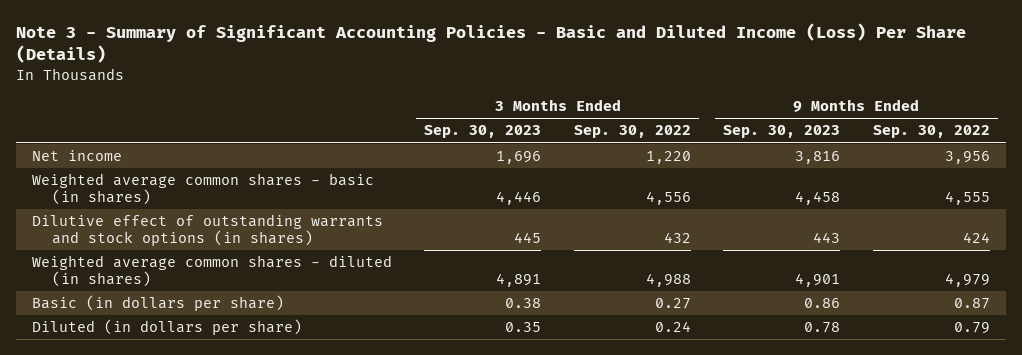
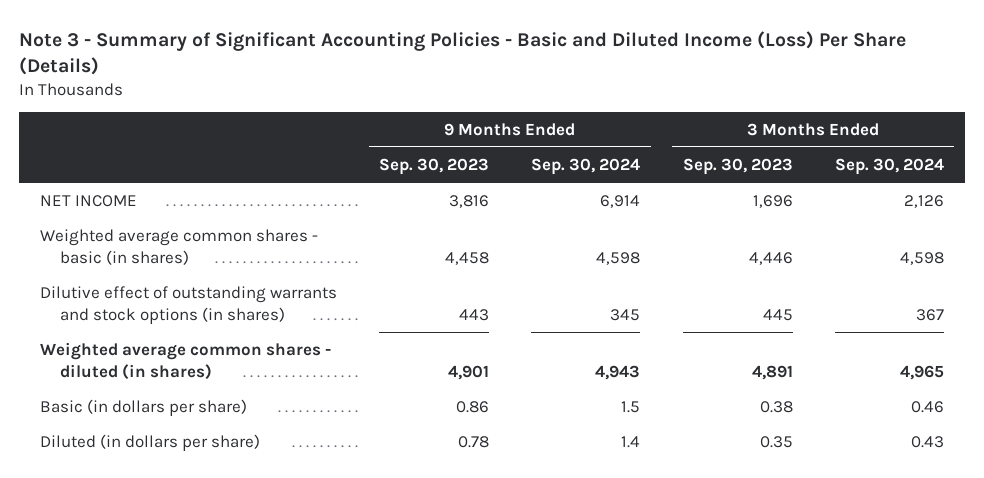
- | 3 Months Ended Sep. 30, 2023 | 3 Months Ended Sep. 30, 2022 | 9 Months Ended Sep. 30, 2023 | 9 Months Ended Sep. 30, 2022
+ | 9 Months Ended Sep. 30, 2023 | 9 Months Ended Sep. 30, 2024 | 3 Months Ended Sep. 30, 2023 | 3 Months Ended Sep. 30, 2024
- Net income | 1,696 | 1,220 | 3,816 | 3,956
+ NET INCOME | 3,816 | 6,914 | 1,696 | 2,126

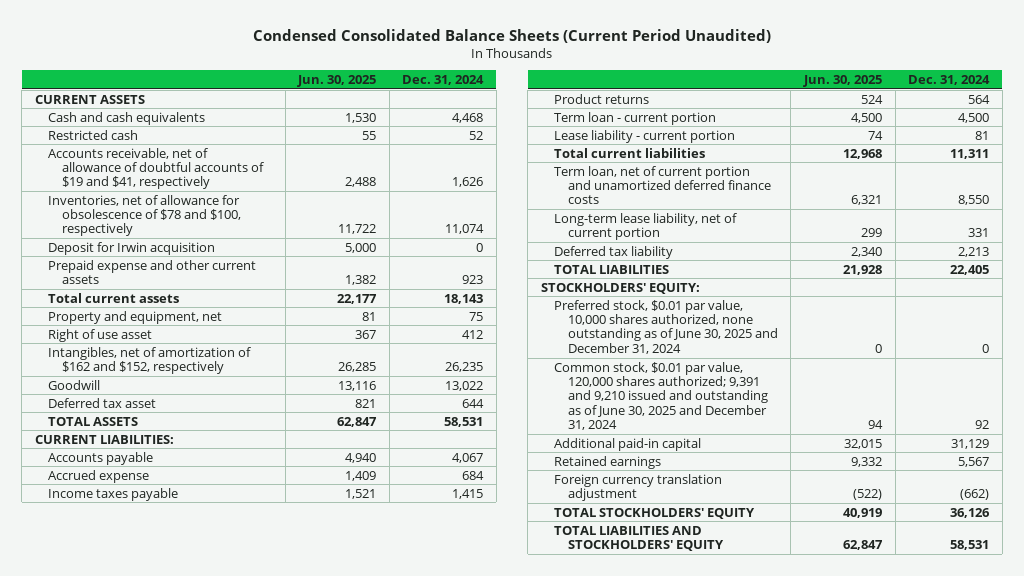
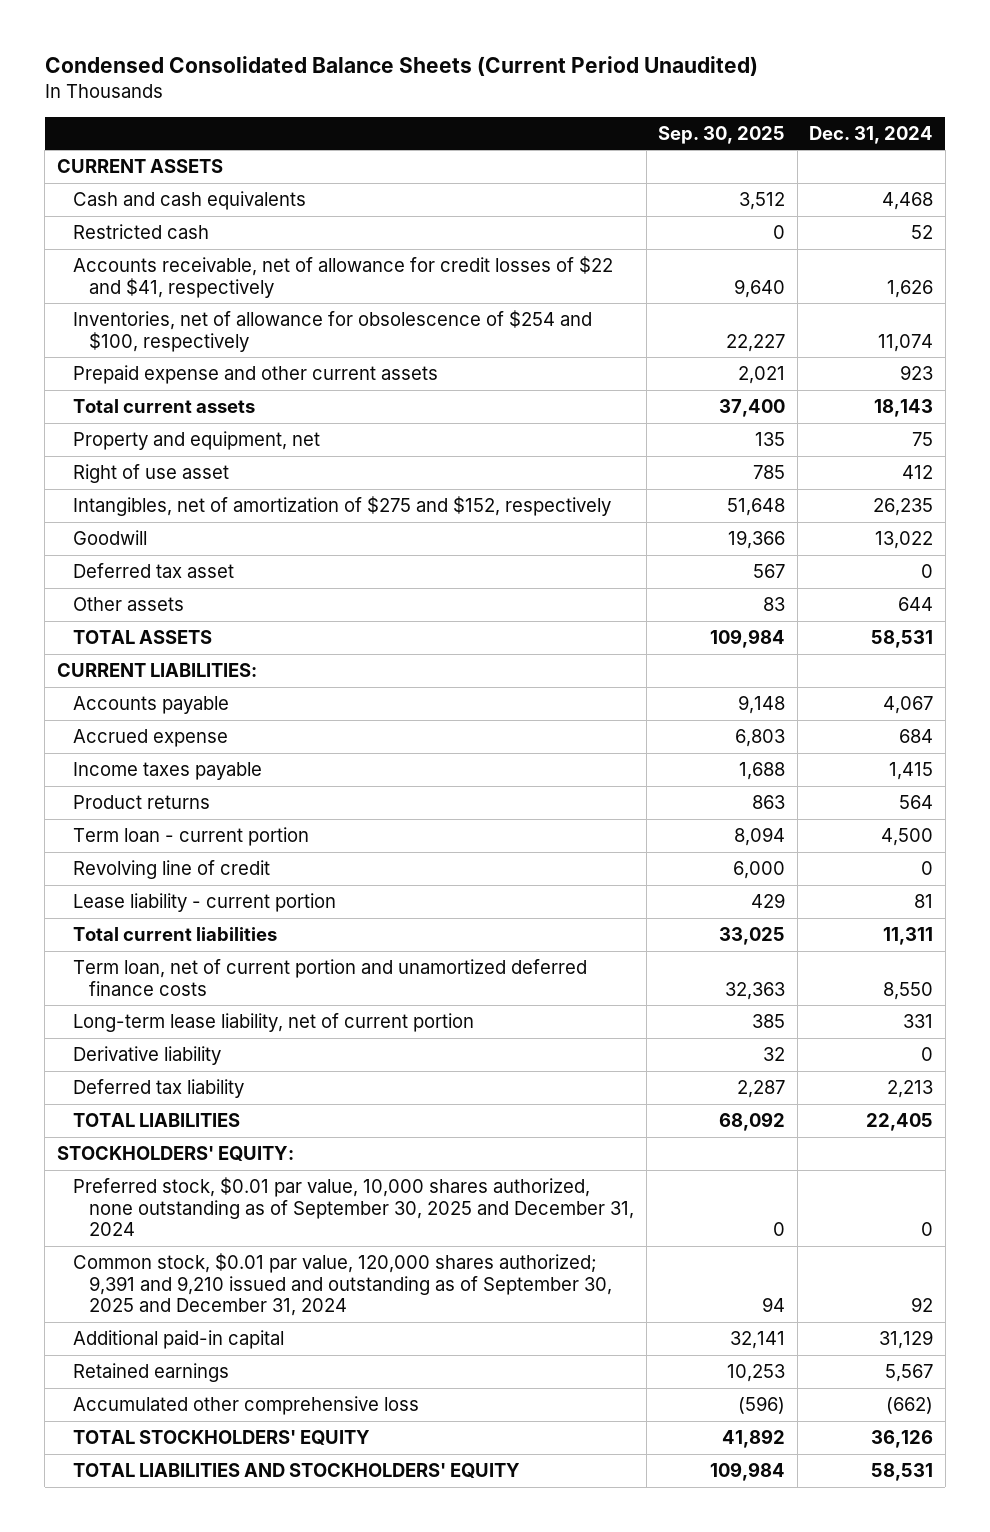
- | Jun. 30, 2025 | Dec. 31, 2024
+ | Sep. 30, 2025 | Dec. 31, 2024
- Accounts receivable, net of allowance of doubtful accounts of $19 and $41, respectively | 2,488 | 1,626
- Inventories, net of allowance for obsolescence of $78 and $100, respectively | 11,722 | 11,074
- Deposit for Irwin acquisition | 5,000 | 0
+ Accounts receivable, net of allowance for credit losses of $22 and $41, respectively | 9,640 | 1,626
+ Inventories, net of allowance for obsolescence of $254 and $100, respectively | 22,227 | 11,074
- Intangibles, net of amortization of $162 and $152, respectively | 26,285 | 26,235
+ Intangibles, net of amortization of $275 and $152, respectively | 51,648 | 26,235
- Deferred tax asset | 821 | 644
+ Deferred tax asset | 567 | 0
+ Other assets | 83 | 644
+ Revolving line of credit | 6,000 | 0
+ Derivative liability | 32 | 0
- Preferred stock, $0.01 par value, 10,000 shares authorized, none outstanding as of June 30, 2025 and December 31, 2024 | 0 | 0
- Common stock, $0.01 par value, 120,000 shares authorized; 9,391 and 9,210 issued and outstanding as of June 30, 2025 and December 31, 2024 | 94 | 92
+ Preferred stock, $0.01 par value, 10,000 shares authorized, none outstanding as of September 30, 2025 and December 31, 2024 | 0 | 0
+ Common stock, $0.01 par value, 120,000 shares authorized; 9,391 and 9,210 issued and outstanding as of September 30, 2025 and December 31, 2024 | 94 | 92
- Foreign currency translation adjustment | (522) | (662)
+ Accumulated other comprehensive loss | (596) | (662)

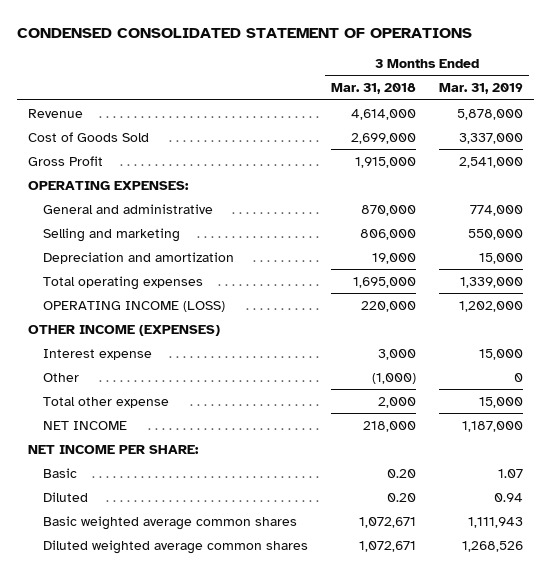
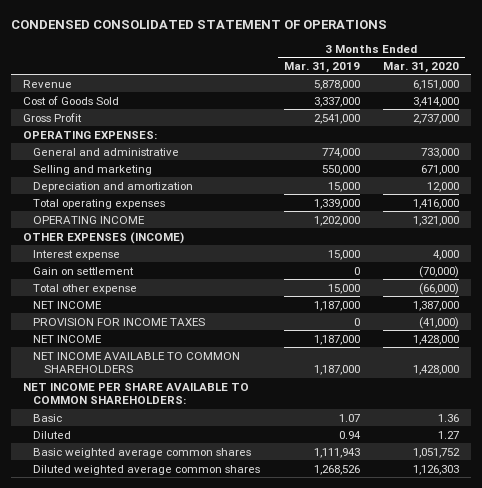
- | 3 Months Ended Mar. 31, 2018 | 3 Months Ended Mar. 31, 2019
+ | 3 Months Ended Mar. 31, 2019 | 3 Months Ended Mar. 31, 2020
- OPERATING INCOME (LOSS) | 220,000 | 1,202,000
- OTHER INCOME (EXPENSES)
+ OPERATING INCOME | 1,202,000 | 1,321,000
+ OTHER EXPENSES (INCOME)
- Other | (1,000) | 0
+ Gain on settlement | 0 | (70,000)
- NET INCOME PER SHARE:
+ PROVISION FOR INCOME TAXES | 0 | (41,000)
+ NET INCOME | 1,187,000 | 1,428,000
+ NET INCOME AVAILABLE TO COMMON SHAREHOLDERS | 1,187,000 | 1,428,000
+ NET INCOME PER SHARE AVAILABLE TO COMMON SHAREHOLDERS:

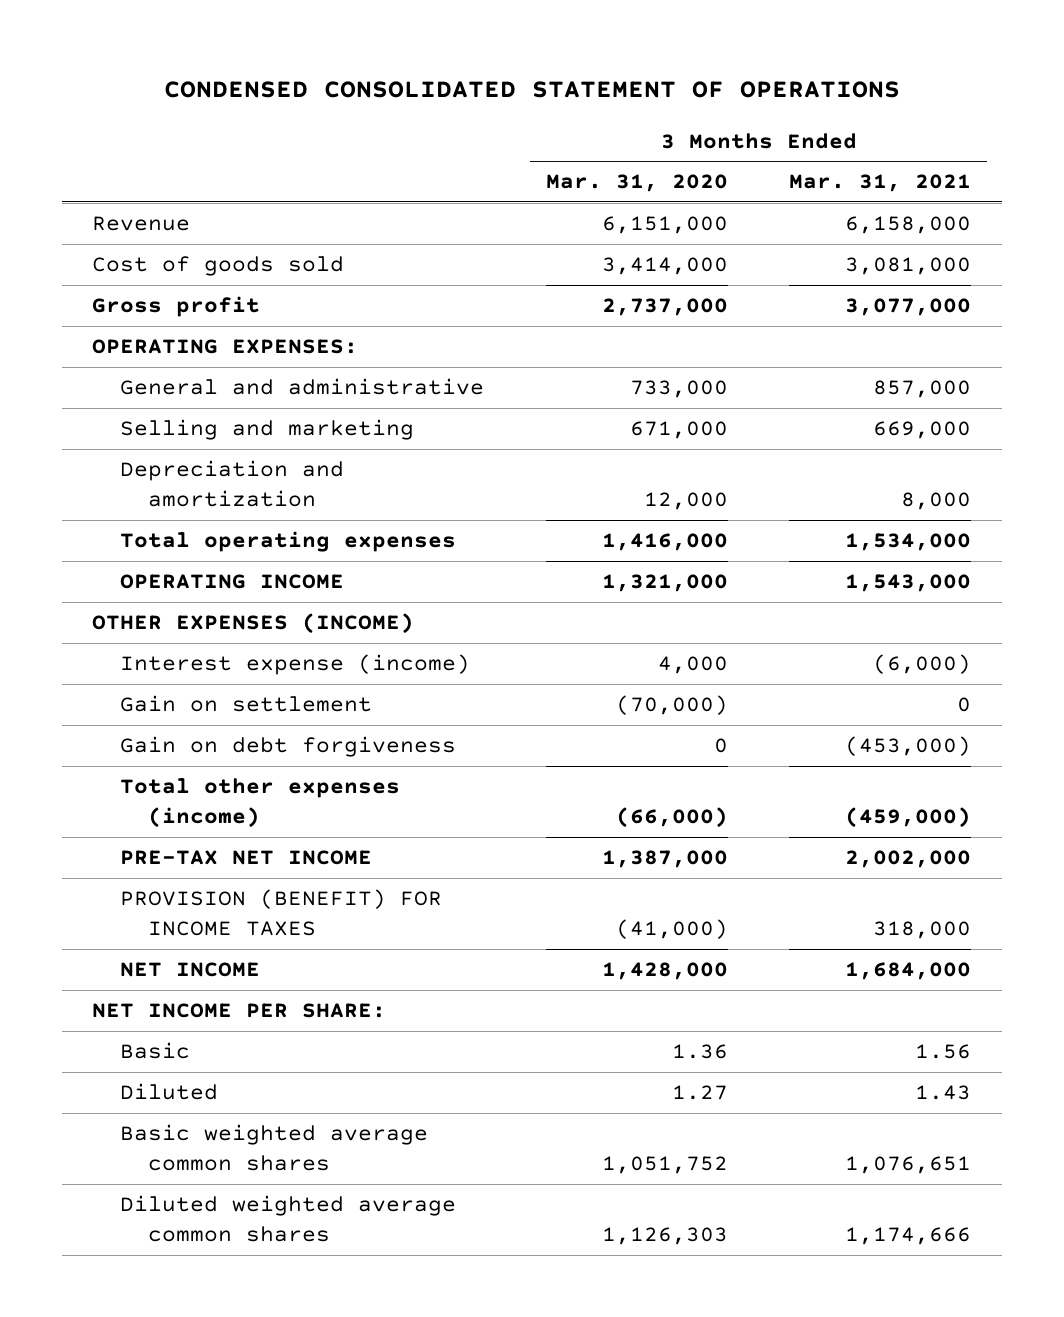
- | 3 Months Ended Mar. 31, 2019 | 3 Months Ended Mar. 31, 2020
+ | 3 Months Ended Mar. 31, 2020 | 3 Months Ended Mar. 31, 2021
- Cost of Goods Sold | 3,337,000 | 3,414,000
- Gross Profit | 2,541,000 | 2,737,000
+ Cost of goods sold | 3,414,000 | 3,081,000
+ Gross profit | 2,737,000 | 3,077,000
- Interest expense | 15,000 | 4,000
+ Interest expense (income) | 4,000 | (6,000)
- Total other expense | 15,000 | (66,000)
- NET INCOME | 1,187,000 | 1,387,000
- PROVISION FOR INCOME TAXES | 0 | (41,000)
+ Gain on debt forgiveness | 0 | (453,000)
+ Total other expenses (income) | (66,000) | (459,000)
+ PRE-TAX NET INCOME | 1,387,000 | 2,002,000
+ PROVISION (BENEFIT) FOR INCOME TAXES | (41,000) | 318,000
- NET INCOME AVAILABLE TO COMMON SHAREHOLDERS | 1,187,000 | 1,428,000
- NET INCOME PER SHARE AVAILABLE TO COMMON SHAREHOLDERS:
+ NET INCOME PER SHARE:

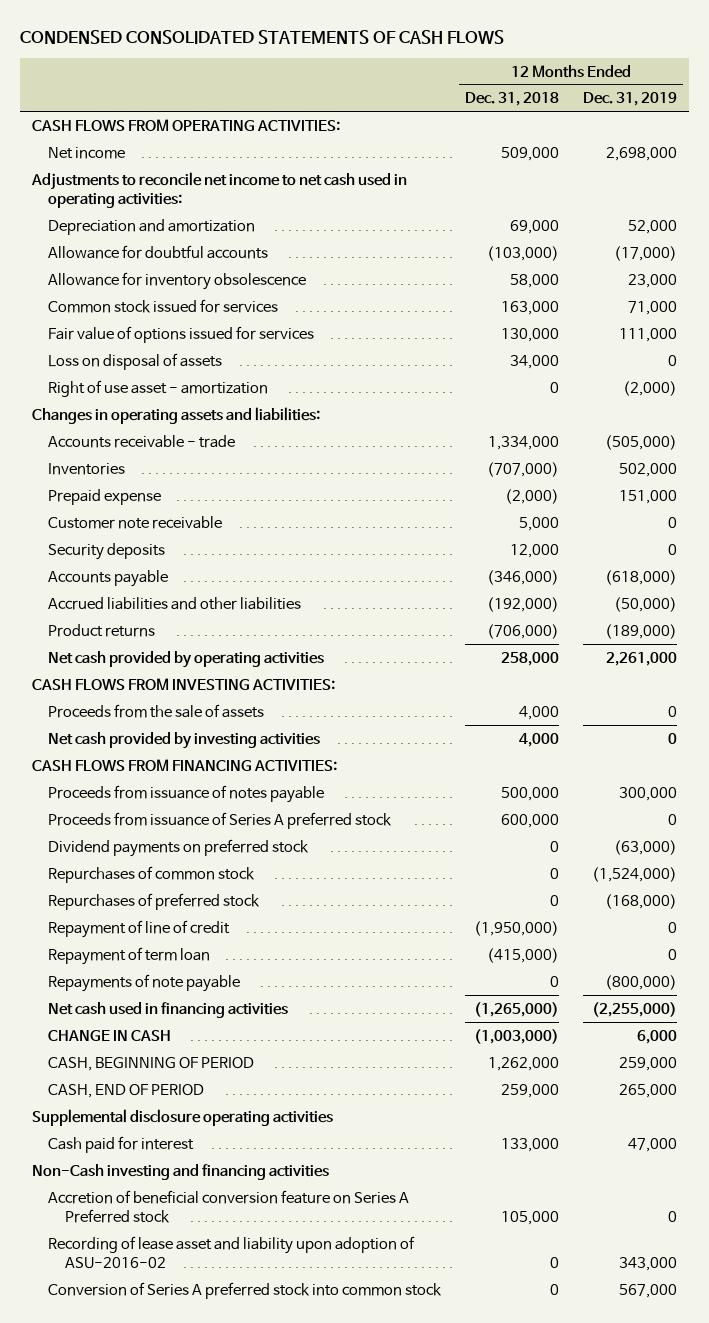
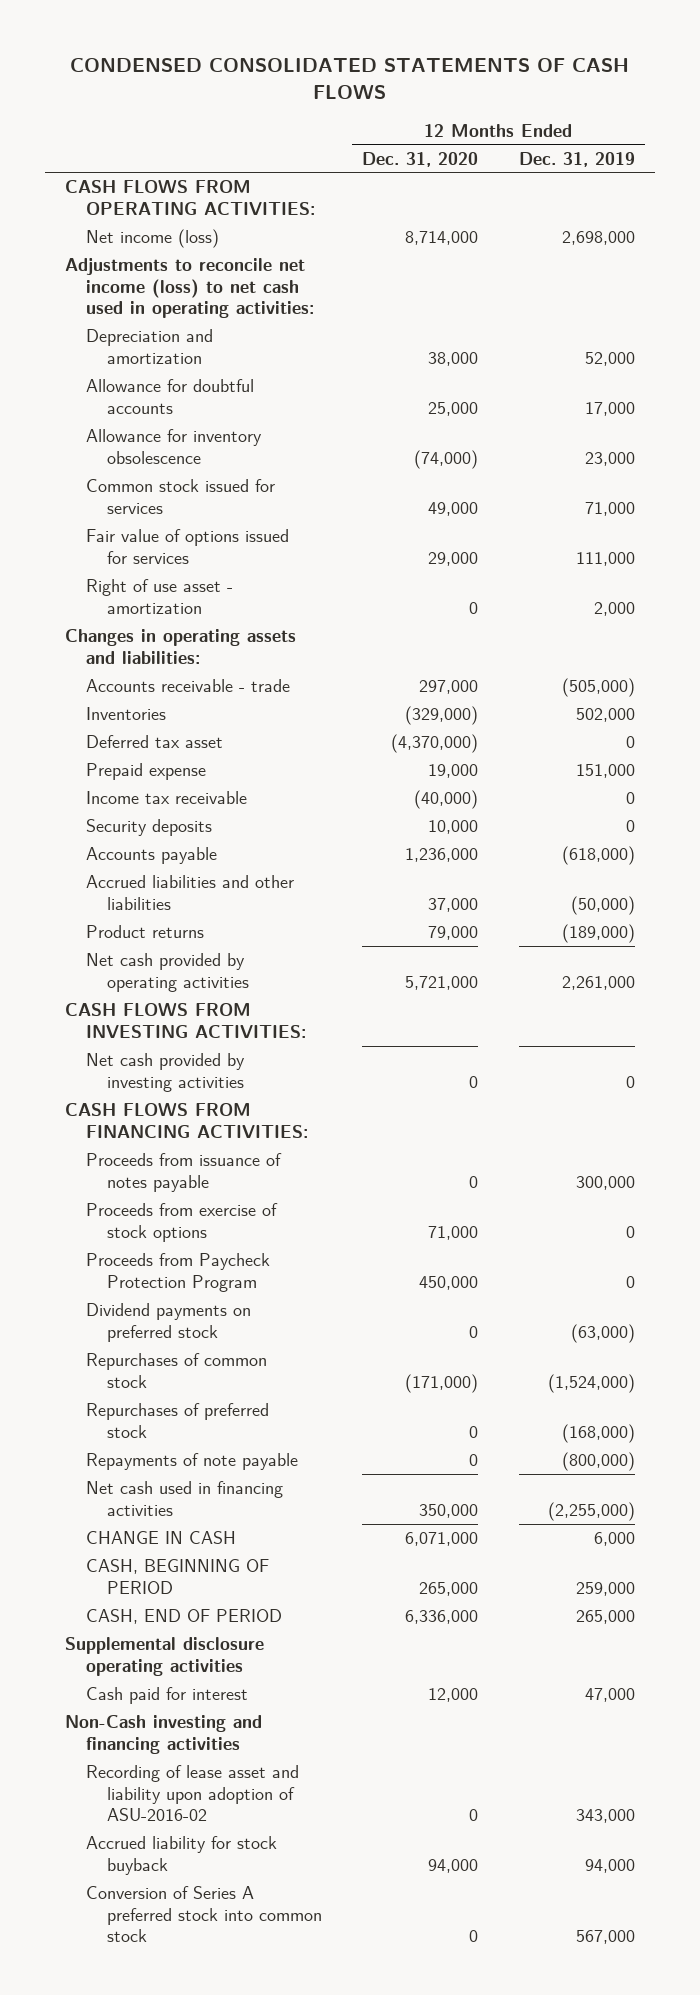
- | 12 Months Ended Dec. 31, 2018 | 12 Months Ended Dec. 31, 2019
+ | 12 Months Ended Dec. 31, 2020 | 12 Months Ended Dec. 31, 2019
- Net income | 509,000 | 2,698,000
- Adjustments to reconcile net income to net cash used in operating activities:
+ Net income (loss) | 8,714,000 | 2,698,000
+ Adjustments to reconcile net income (loss) to net cash used in operating activities:
- Allowance for doubtful accounts | (103,000) | (17,000)
+ Allowance for doubtful accounts | 25,000 | 17,000
- Loss on disposal of assets | 34,000 | 0
- Right of use asset - amortization | 0 | (2,000)
+ Right of use asset - amortization | 0 | 2,000
+ Deferred tax asset | (4,370,000) | 0
- Customer note receivable | 5,000 | 0
+ Income tax receivable | (40,000) | 0
- Proceeds from the sale of assets | 4,000 | 0
- Proceeds from issuance of Series A preferred stock | 600,000 | 0
+ Proceeds from exercise of stock options | 71,000 | 0
+ Proceeds from Paycheck Protection Program | 450,000 | 0
- Repayment of line of credit | (1,950,000) | 0
- Repayment of term loan | (415,000) | 0
- Accretion of beneficial conversion feature on Series A Preferred stock | 105,000 | 0
+ Accrued liability for stock buyback | 94,000 | 94,000

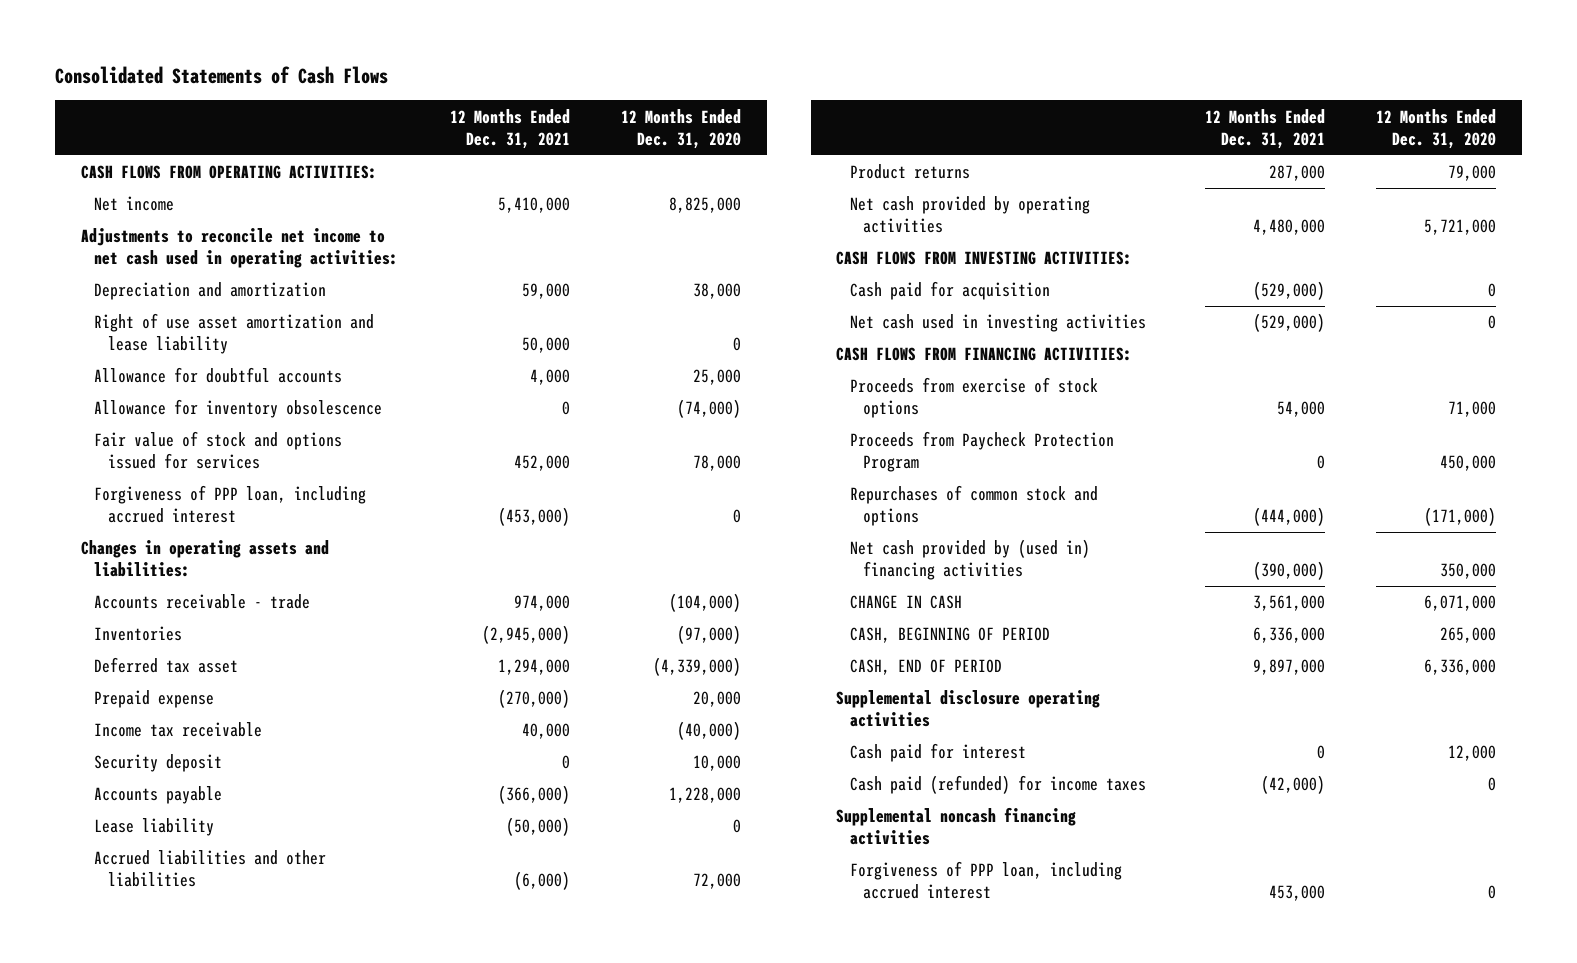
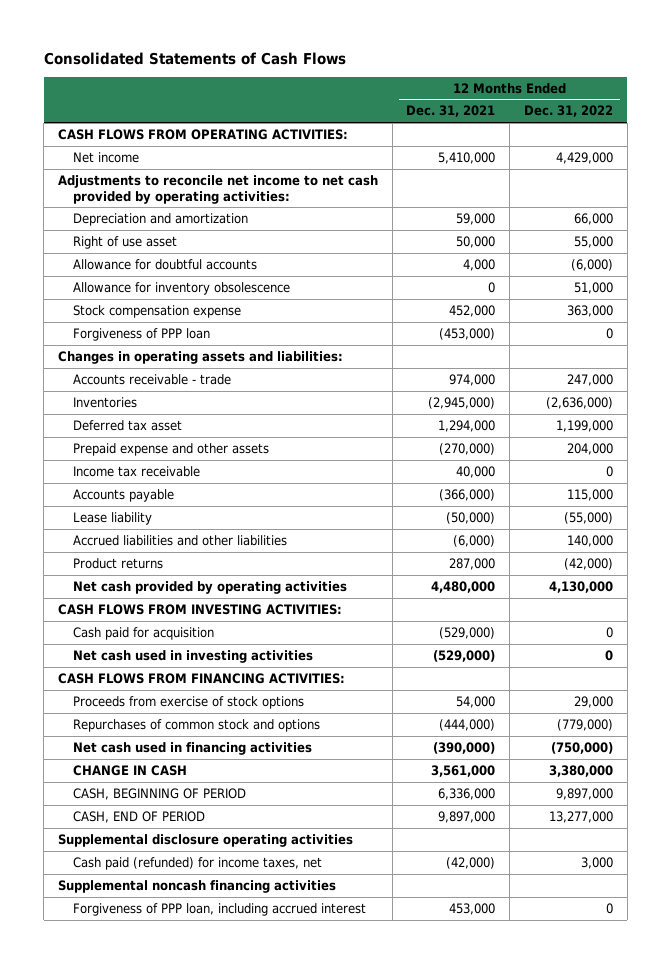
- | 12 Months Ended Dec. 31, 2021 | 12 Months Ended Dec. 31, 2020
+ | 12 Months Ended Dec. 31, 2021 | 12 Months Ended Dec. 31, 2022
- Adjustments to reconcile net income to net cash used in operating activities:
+ Adjustments to reconcile net income to net cash provided by operating activities:
- Right of use asset amortization and lease liability | 50,000 | 0
+ Right of use asset | 50,000 | 55,000
- Fair value of stock and options issued for services | 452,000 | 78,000
- Forgiveness of PPP loan, including accrued interest | (453,000) | 0
+ Stock compensation expense | 452,000 | 363,000
+ Forgiveness of PPP loan | (453,000) | 0
- Prepaid expense | (270,000) | 20,000
+ Prepaid expense and other assets | (270,000) | 204,000
- Security deposit | 0 | 10,000
- Proceeds from Paycheck Protection Program | 0 | 450,000
- Net cash provided by (used in) financing activities | (390,000) | 350,000
+ Net cash used in financing activities | (390,000) | (750,000)
- Cash paid for interest | 0 | 12,000
- Cash paid (refunded) for income taxes | (42,000) | 0
+ Cash paid (refunded) for income taxes, net | (42,000) | 3,000

